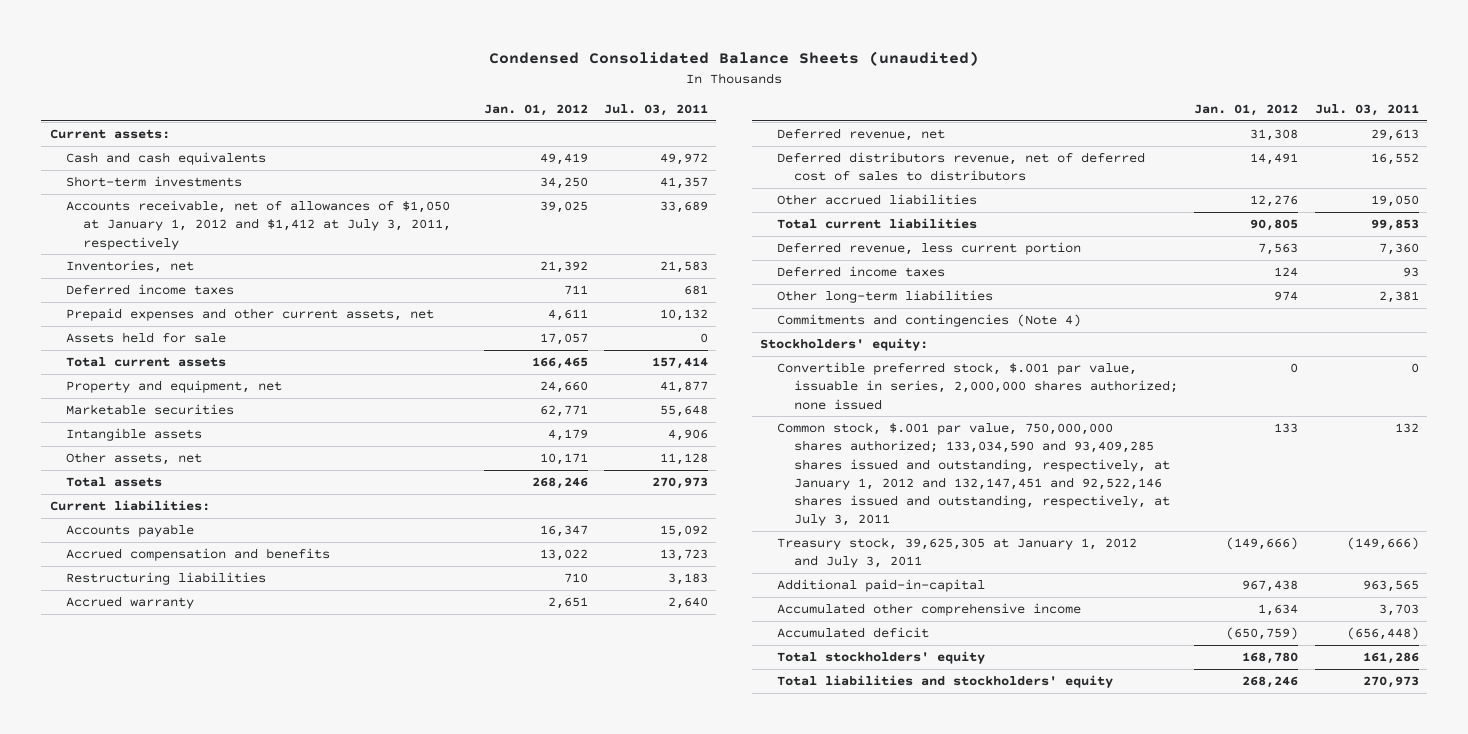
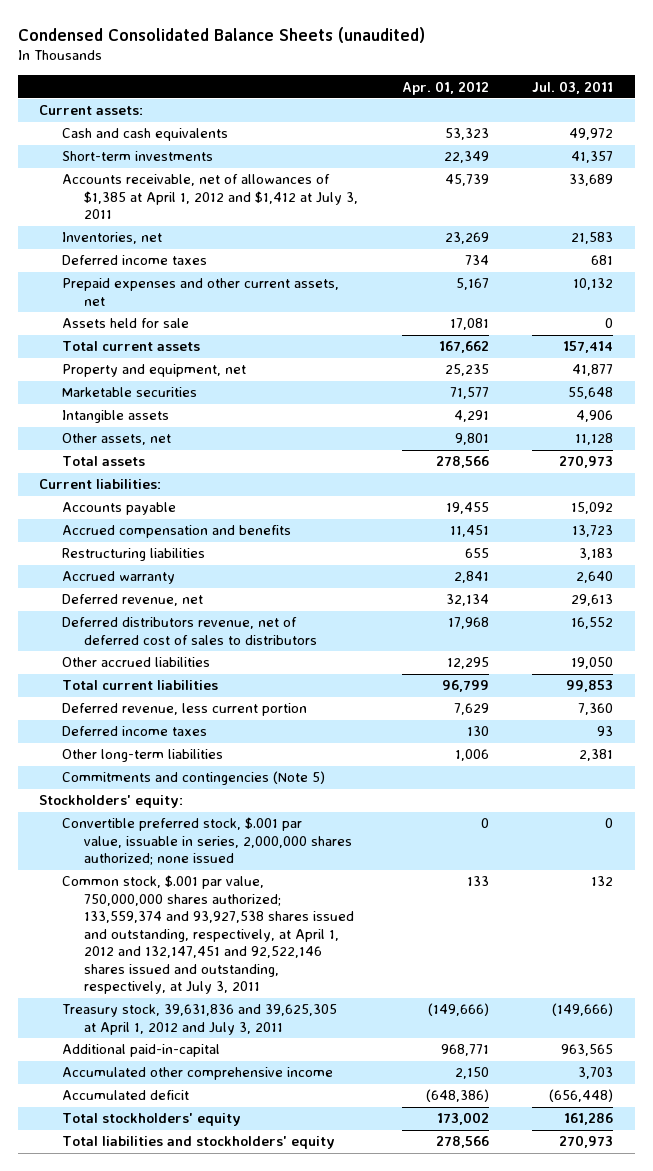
- | Jan. 01, 2012 | Jul. 03, 2011
+ | Apr. 01, 2012 | Jul. 03, 2011
- Accounts receivable, net of allowances of $1,050 at January 1, 2012 and $1,412 at July 3, 2011, respectively | 39,025 | 33,689
+ Accounts receivable, net of allowances of $1,385 at April 1, 2012 and $1,412 at July 3, 2011 | 45,739 | 33,689
- Commitments and contingencies (Note 4)
+ Commitments and contingencies (Note 5)
- Common stock, $.001 par value, 750,000,000 shares authorized; 133,034,590 and 93,409,285 shares issued and outstanding, respectively, at January 1, 2012 and 132,147,451 and 92,522,146 shares issued and outstanding, respectively, at July 3, 2011 | 133 | 132
- Treasury stock, 39,625,305 at January 1, 2012 and July 3, 2011 | (149,666) | (149,666)
+ Common stock, $.001 par value, 750,000,000 shares authorized; 133,559,374 and 93,927,538 shares issued and outstanding, respectively, at April 1, 2012 and 132,147,451 and 92,522,146 shares issued and outstanding, respectively, at July 3, 2011 | 133 | 132
+ Treasury stock, 39,631,836 and 39,625,305 at April 1, 2012 and July 3, 2011 | (149,666) | (149,666)

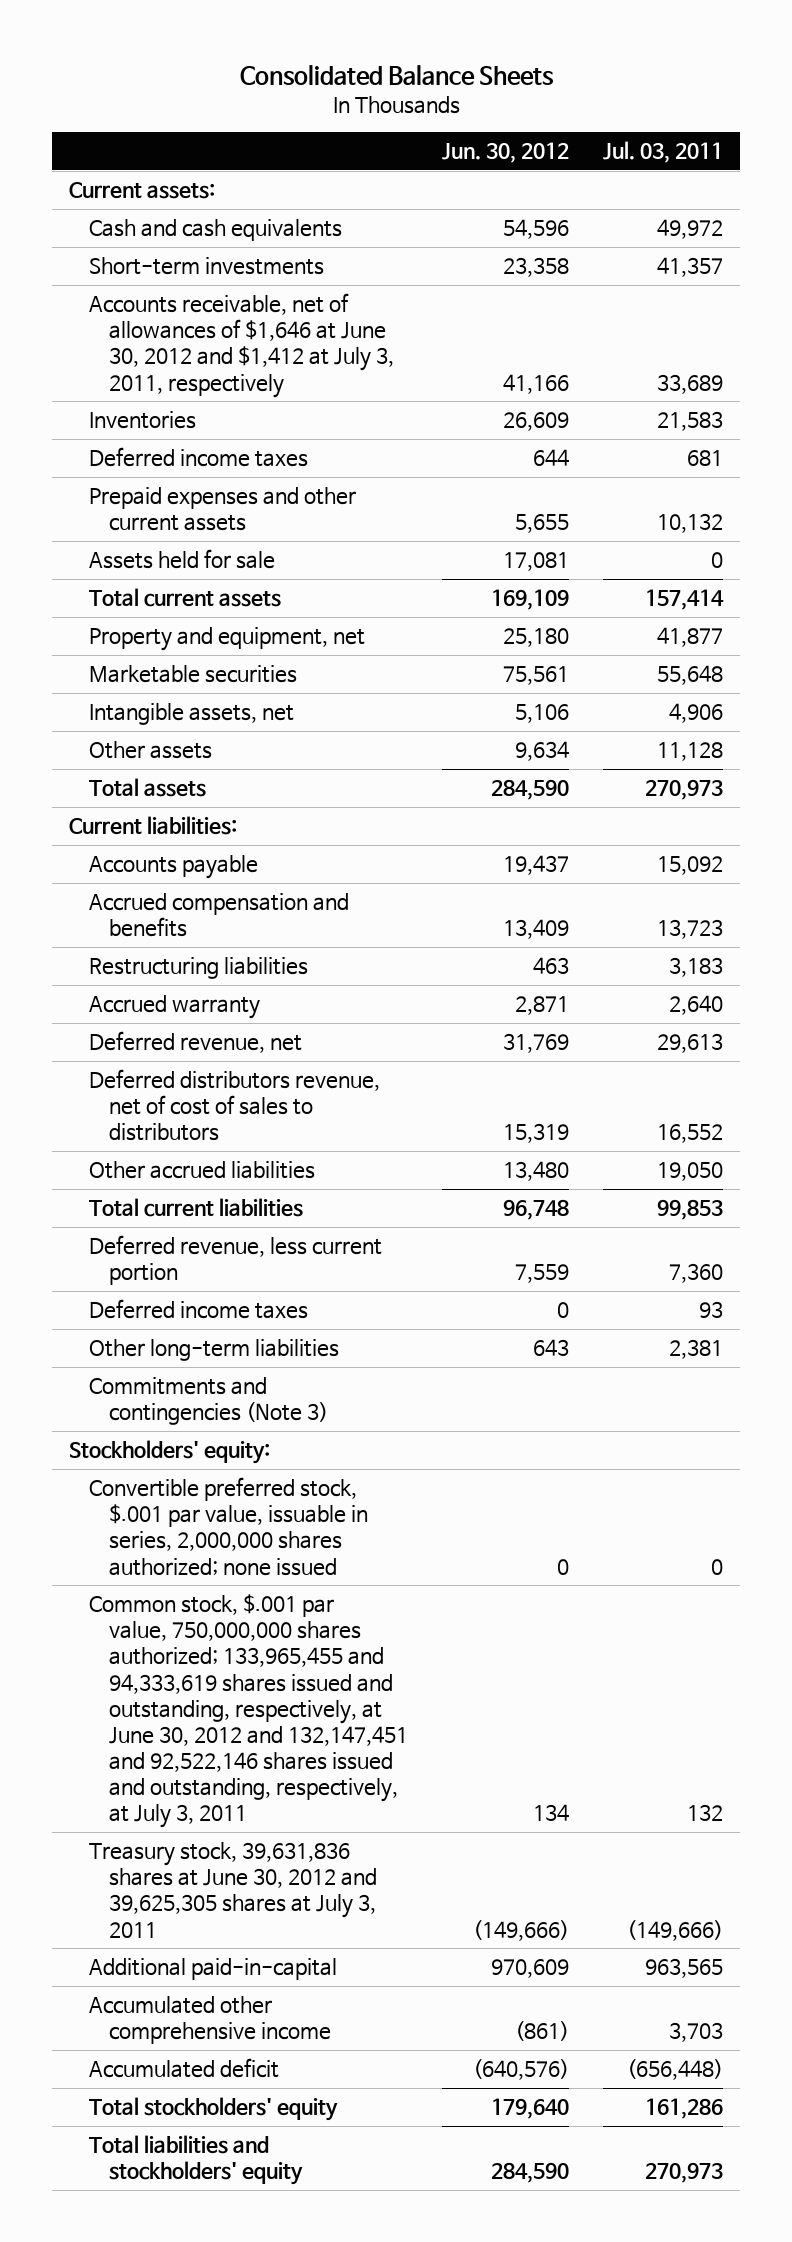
- Condensed Consolidated Balance Sheets (unaudited)
+ Consolidated Balance Sheets
- | Apr. 01, 2012 | Jul. 03, 2011
+ | Jun. 30, 2012 | Jul. 03, 2011
- Accounts receivable, net of allowances of $1,385 at April 1, 2012 and $1,412 at July 3, 2011 | 45,739 | 33,689
- Inventories, net | 23,269 | 21,583
+ Accounts receivable, net of allowances of $1,646 at June 30, 2012 and $1,412 at July 3, 2011, respectively | 41,166 | 33,689
+ Inventories | 26,609 | 21,583
- Prepaid expenses and other current assets, net | 5,167 | 10,132
+ Prepaid expenses and other current assets | 5,655 | 10,132
- Intangible assets | 4,291 | 4,906
- Other assets, net | 9,801 | 11,128
+ Intangible assets, net | 5,106 | 4,906
+ Other assets | 9,634 | 11,128
- Deferred distributors revenue, net of deferred cost of sales to distributors | 17,968 | 16,552
+ Deferred distributors revenue, net of cost of sales to distributors | 15,319 | 16,552
- Commitments and contingencies (Note 5)
+ Commitments and contingencies (Note 3)
- Common stock, $.001 par value, 750,000,000 shares authorized; 133,559,374 and 93,927,538 shares issued and outstanding, respectively, at April 1, 2012 and 132,147,451 and 92,522,146 shares issued and outstanding, respectively, at July 3, 2011 | 133 | 132
- Treasury stock, 39,631,836 and 39,625,305 at April 1, 2012 and July 3, 2011 | (149,666) | (149,666)
+ Common stock, $.001 par value, 750,000,000 shares authorized; 133,965,455 and 94,333,619 shares issued and outstanding, respectively, at June 30, 2012 and 132,147,451 and 92,522,146 shares issued and outstanding, respectively, at July 3, 2011 | 134 | 132
+ Treasury stock, 39,631,836 shares at June 30, 2012 and 39,625,305 shares at July 3, 2011 | (149,666) | (149,666)

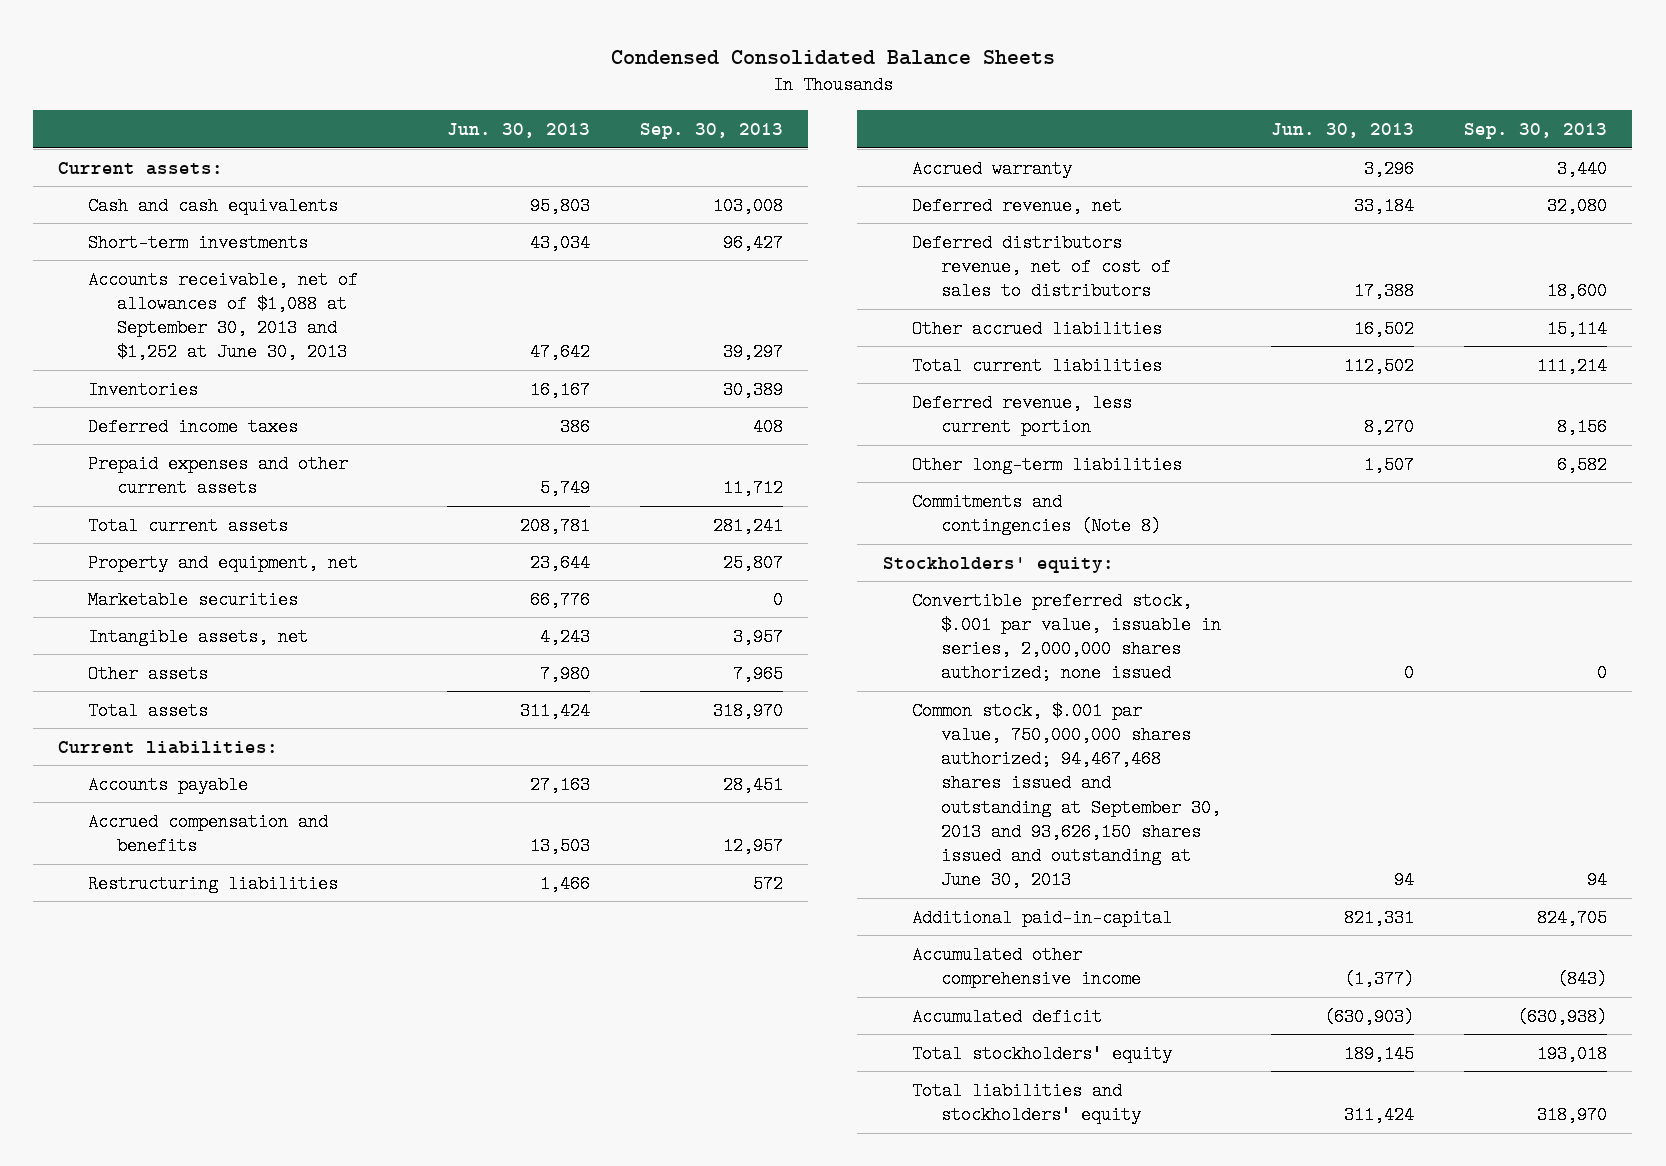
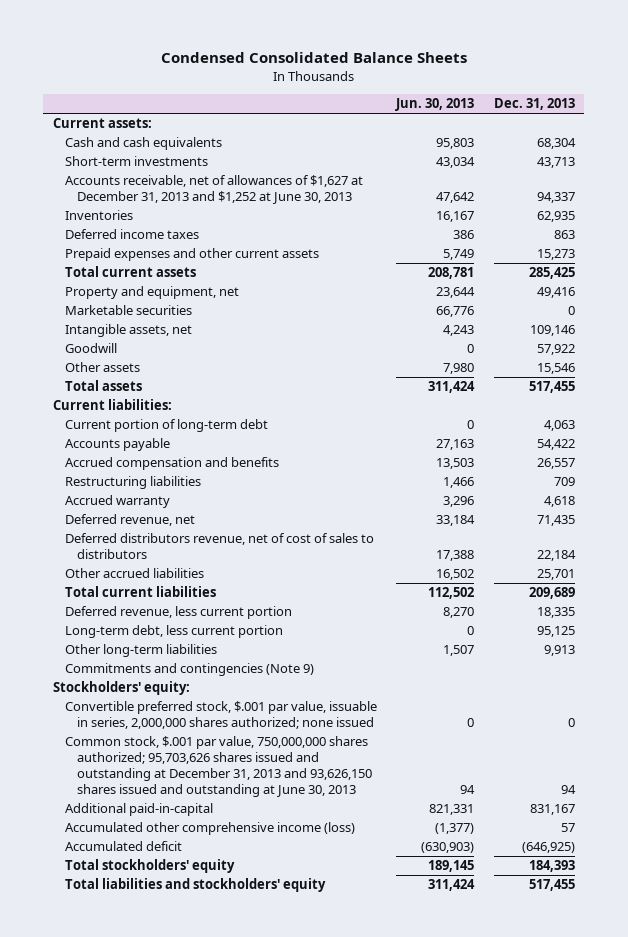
- | Jun. 30, 2013 | Sep. 30, 2013
+ | Jun. 30, 2013 | Dec. 31, 2013
- Accounts receivable, net of allowances of $1,088 at September 30, 2013 and $1,252 at June 30, 2013 | 47,642 | 39,297
+ Accounts receivable, net of allowances of $1,627 at December 31, 2013 and $1,252 at June 30, 2013 | 47,642 | 94,337
+ Goodwill | 0 | 57,922
+ Current portion of long-term debt | 0 | 4,063
+ Long-term debt, less current portion | 0 | 95,125
- Commitments and contingencies (Note 8)
+ Commitments and contingencies (Note 9)
- Common stock, $.001 par value, 750,000,000 shares authorized; 94,467,468 shares issued and outstanding at September 30, 2013 and 93,626,150 shares issued and outstanding at June 30, 2013 | 94 | 94
+ Common stock, $.001 par value, 750,000,000 shares authorized; 95,703,626 shares issued and outstanding at December 31, 2013 and 93,626,150 shares issued and outstanding at June 30, 2013 | 94 | 94
- Accumulated other comprehensive income | (1,377) | (843)
+ Accumulated other comprehensive income (loss) | (1,377) | 57

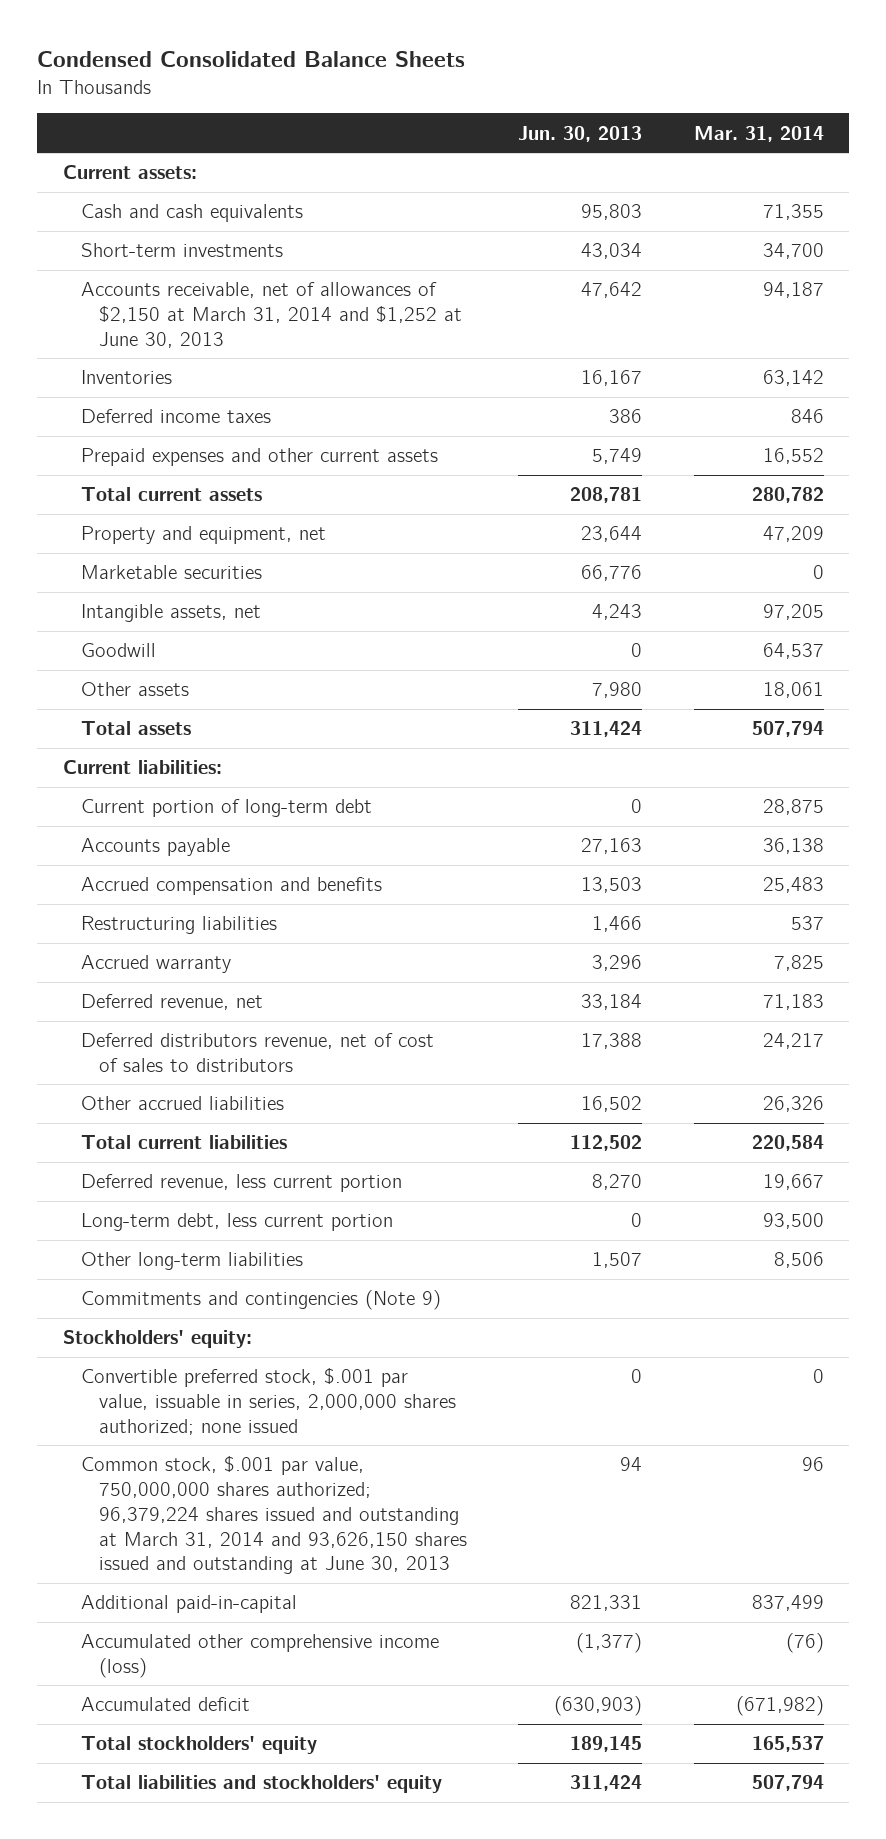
- | Jun. 30, 2013 | Dec. 31, 2013
+ | Jun. 30, 2013 | Mar. 31, 2014
- Accounts receivable, net of allowances of $1,627 at December 31, 2013 and $1,252 at June 30, 2013 | 47,642 | 94,337
+ Accounts receivable, net of allowances of $2,150 at March 31, 2014 and $1,252 at June 30, 2013 | 47,642 | 94,187
- Common stock, $.001 par value, 750,000,000 shares authorized; 95,703,626 shares issued and outstanding at December 31, 2013 and 93,626,150 shares issued and outstanding at June 30, 2013 | 94 | 94
+ Common stock, $.001 par value, 750,000,000 shares authorized; 96,379,224 shares issued and outstanding at March 31, 2014 and 93,626,150 shares issued and outstanding at June 30, 2013 | 94 | 96

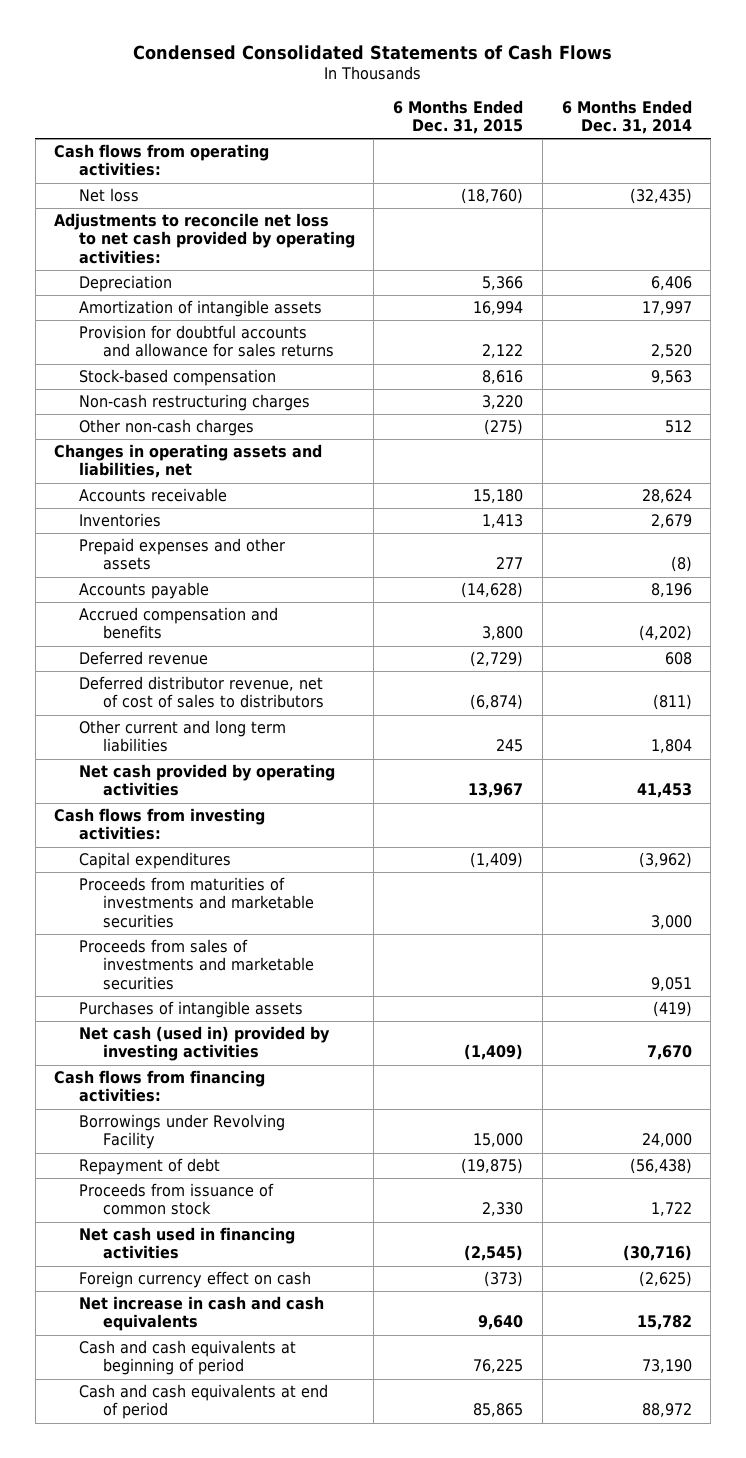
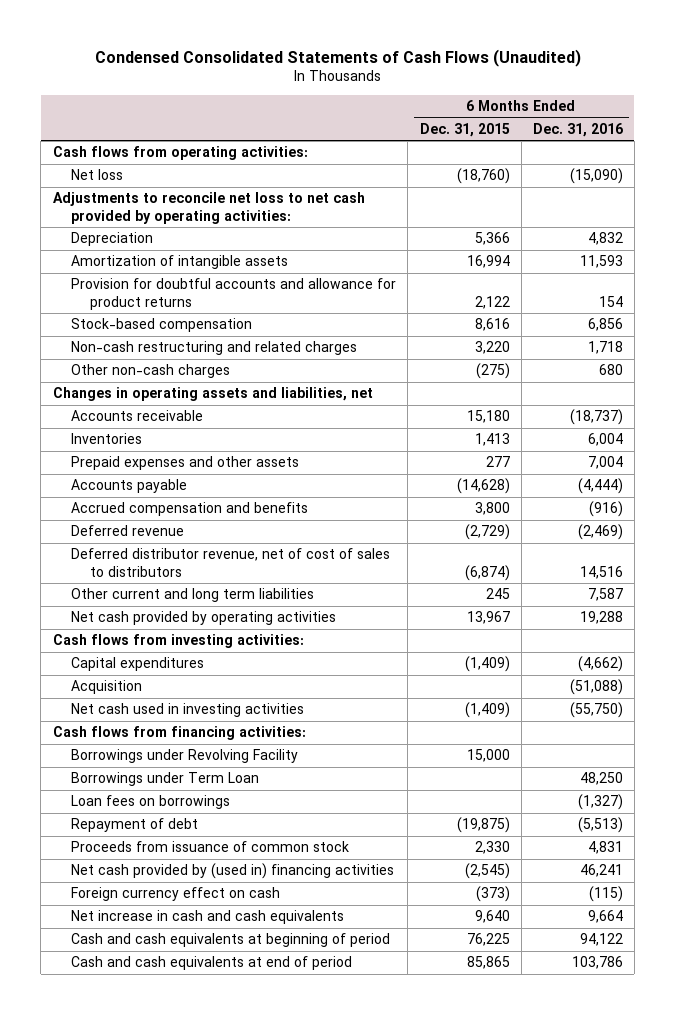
- Condensed Consolidated Statements of Cash Flows
+ Condensed Consolidated Statements of Cash Flows (Unaudited)
- | 6 Months Ended Dec. 31, 2015 | 6 Months Ended Dec. 31, 2014
+ | 6 Months Ended Dec. 31, 2015 | 6 Months Ended Dec. 31, 2016
- Provision for doubtful accounts and allowance for sales returns | 2,122 | 2,520
+ Provision for doubtful accounts and allowance for product returns | 2,122 | 154
- Non-cash restructuring charges | 3,220 |
+ Non-cash restructuring and related charges | 3,220 | 1,718
- Proceeds from maturities of investments and marketable securities | | 3,000
- Proceeds from sales of investments and marketable securities | | 9,051
- Purchases of intangible assets | | (419)
- Net cash (used in) provided by investing activities | (1,409) | 7,670
+ Acquisition | | (51,088)
+ Net cash used in investing activities | (1,409) | (55,750)
+ Borrowings under Term Loan | | 48,250
+ Loan fees on borrowings | | (1,327)
- Net cash used in financing activities | (2,545) | (30,716)
+ Net cash provided by (used in) financing activities | (2,545) | 46,241

